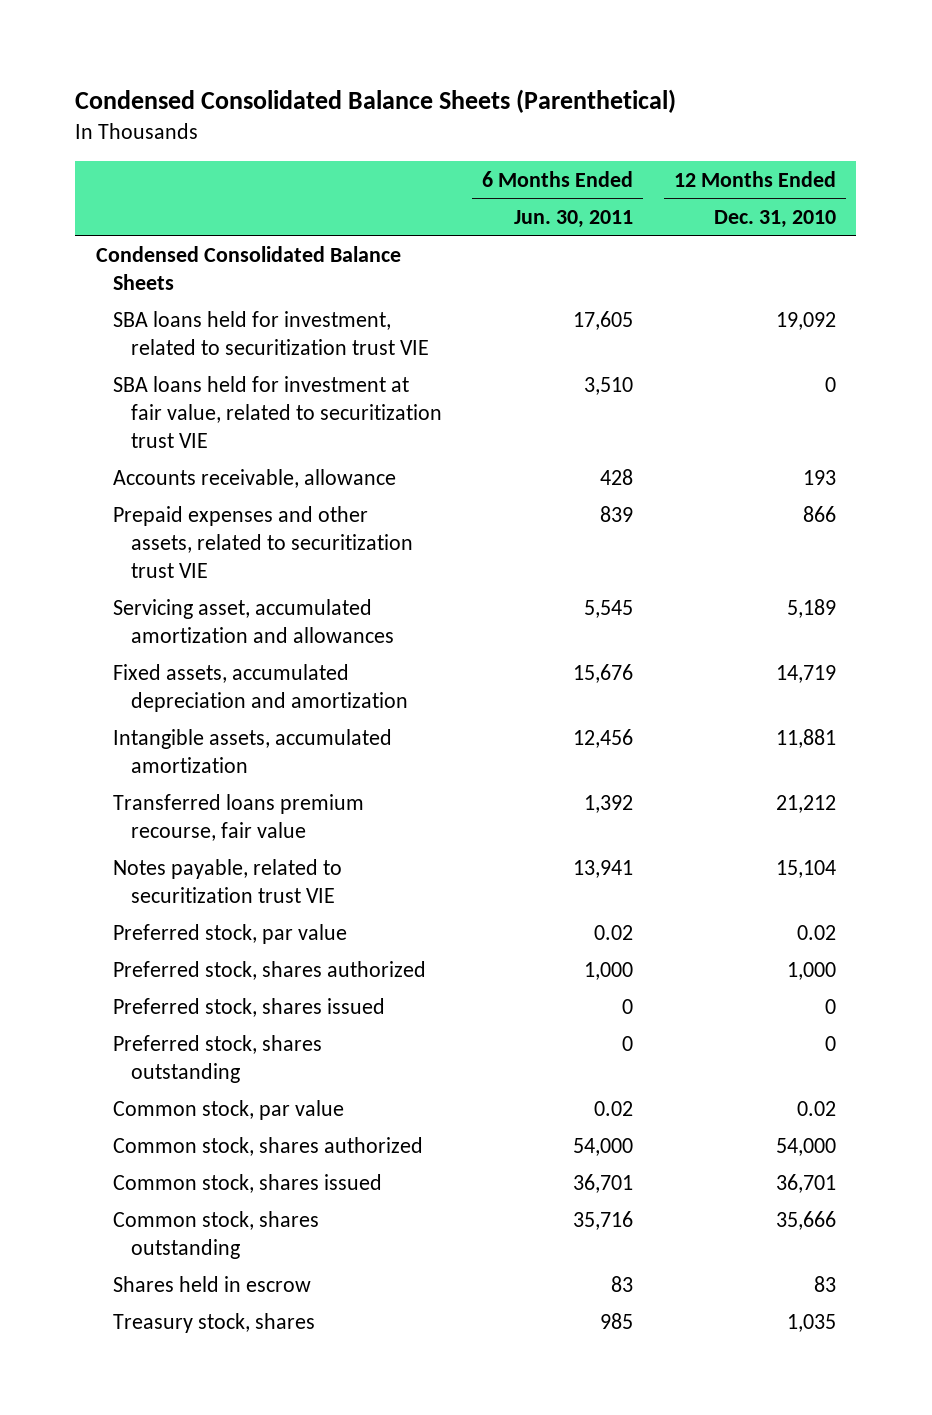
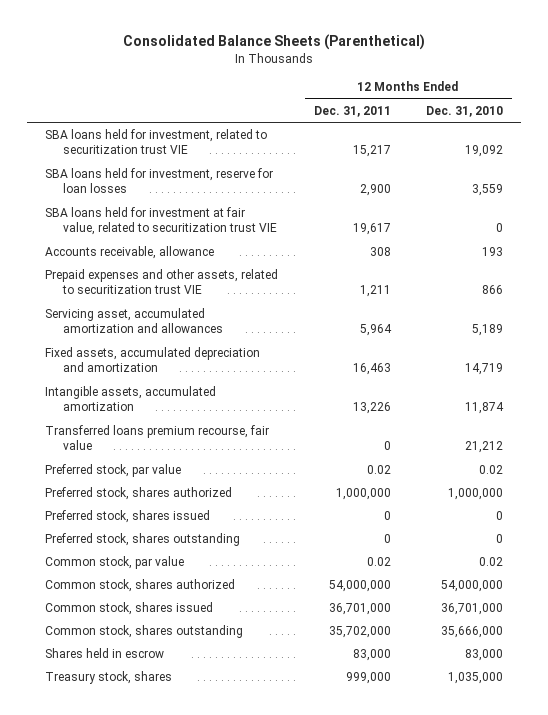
- Condensed Consolidated Balance Sheets (Parenthetical)
+ Consolidated Balance Sheets (Parenthetical)
- | 6 Months Ended Jun. 30, 2011 | 12 Months Ended Dec. 31, 2010
+ | 12 Months Ended Dec. 31, 2011 | 12 Months Ended Dec. 31, 2010
- Condensed Consolidated Balance Sheets
+ SBA loans held for investment, reserve for loan losses | 2,900 | 3,559
- Intangible assets, accumulated amortization | 12,456 | 11,881
+ Intangible assets, accumulated amortization | 13,226 | 11,874
- Notes payable, related to securitization trust VIE | 13,941 | 15,104
- Preferred stock, shares authorized | 1,000 | 1,000
+ Preferred stock, shares authorized | 1,000,000 | 1,000,000
- Common stock, shares authorized | 54,000 | 54,000
- Common stock, shares issued | 36,701 | 36,701
- Common stock, shares outstanding | 35,716 | 35,666
- Shares held in escrow | 83 | 83
- Treasury stock, shares | 985 | 1,035
+ Common stock, shares authorized | 54,000,000 | 54,000,000
+ Common stock, shares issued | 36,701,000 | 36,701,000
+ Common stock, shares outstanding | 35,702,000 | 35,666,000
+ Shares held in escrow | 83,000 | 83,000
+ Treasury stock, shares | 999,000 | 1,035,000

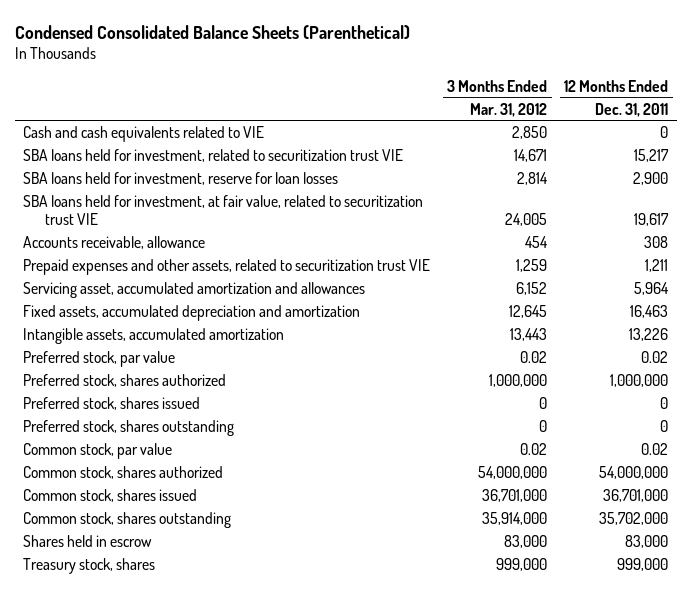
- Consolidated Balance Sheets (Parenthetical)
+ Condensed Consolidated Balance Sheets (Parenthetical)
- | 12 Months Ended Dec. 31, 2011 | 12 Months Ended Dec. 31, 2010
+ | 3 Months Ended Mar. 31, 2012 | 12 Months Ended Dec. 31, 2011
+ Cash and cash equivalents related to VIE | 2,850 | 0
- SBA loans held for investment at fair value, related to securitization trust VIE | 19,617 | 0
+ SBA loans held for investment, at fair value, related to securitization trust VIE | 24,005 | 19,617
- Transferred loans premium recourse, fair value | 0 | 21,212

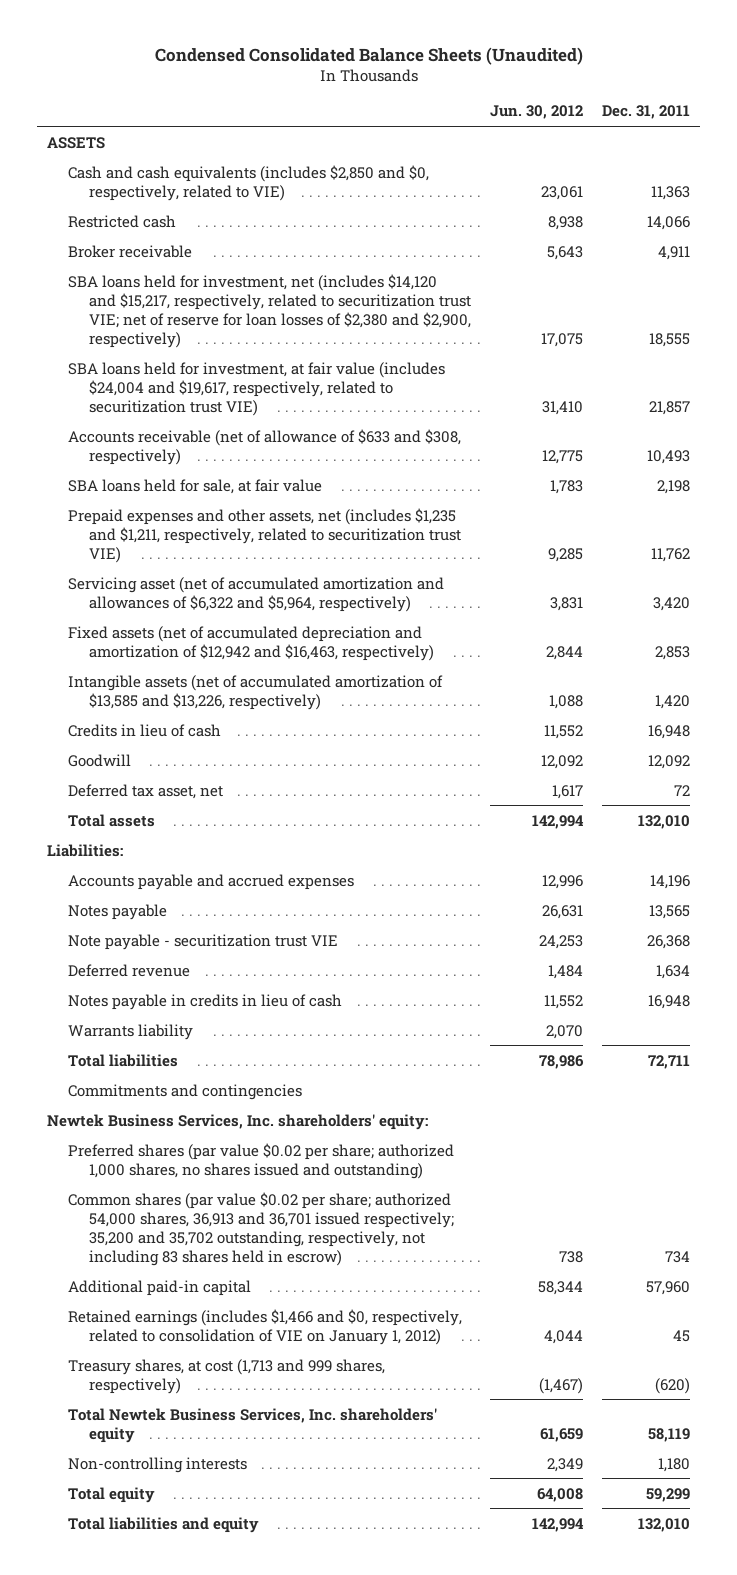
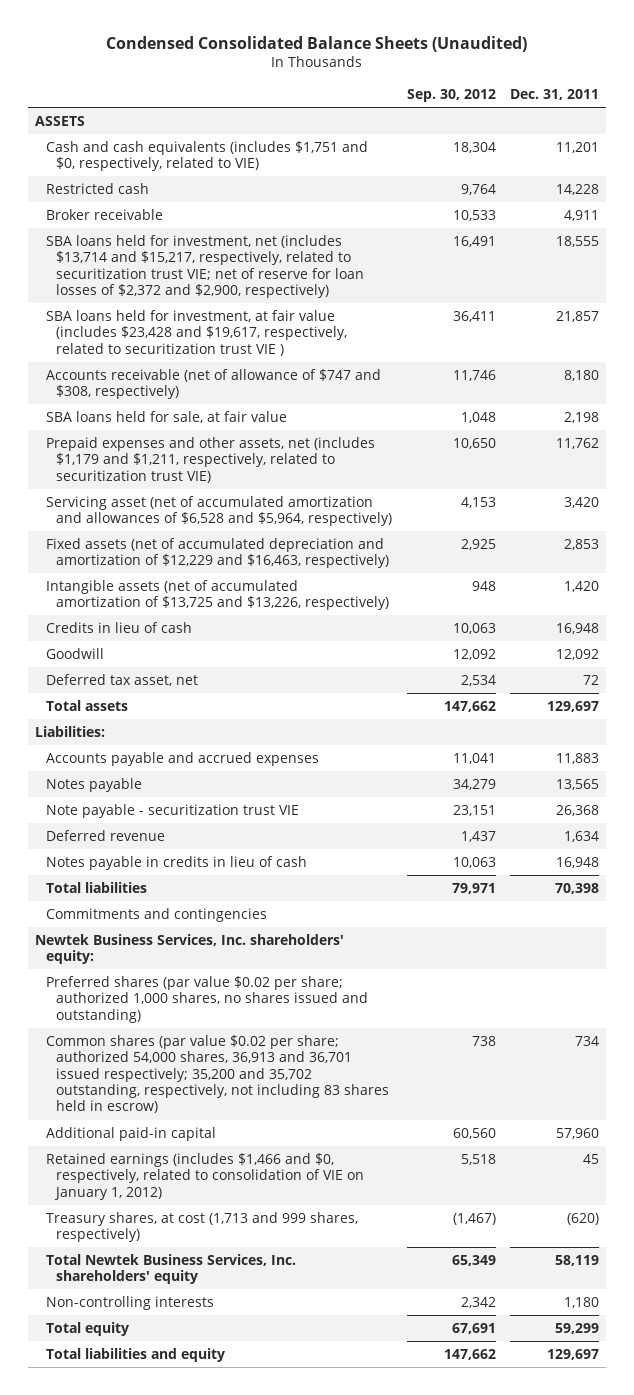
- | Jun. 30, 2012 | Dec. 31, 2011
+ | Sep. 30, 2012 | Dec. 31, 2011
- Cash and cash equivalents (includes $2,850 and $0, respectively, related to VIE) | 23,061 | 11,363
- Restricted cash | 8,938 | 14,066
+ Cash and cash equivalents (includes $1,751 and $0, respectively, related to VIE) | 18,304 | 11,201
+ Restricted cash | 9,764 | 14,228
- SBA loans held for investment, net (includes $14,120 and $15,217, respectively, related to securitization trust VIE; net of reserve for loan losses of $2,380 and $2,900, respectively) | 17,075 | 18,555
- SBA loans held for investment, at fair value (includes $24,004 and $19,617, respectively, related to securitization trust VIE) | 31,410 | 21,857
- Accounts receivable (net of allowance of $633 and $308, respectively) | 12,775 | 10,493
+ SBA loans held for investment, net (includes $13,714 and $15,217, respectively, related to securitization trust VIE; net of reserve for loan losses of $2,372 and $2,900, respectively) | 16,491 | 18,555
+ SBA loans held for investment, at fair value (includes $23,428 and $19,617, respectively, related to securitization trust VIE ) | 36,411 | 21,857
+ Accounts receivable (net of allowance of $747 and $308, respectively) | 11,746 | 8,180
- Prepaid expenses and other assets, net (includes $1,235 and $1,211, respectively, related to securitization trust VIE) | 9,285 | 11,762
- Servicing asset (net of accumulated amortization and allowances of $6,322 and $5,964, respectively) | 3,831 | 3,420
- Fixed assets (net of accumulated depreciation and amortization of $12,942 and $16,463, respectively) | 2,844 | 2,853
- Intangible assets (net of accumulated amortization of $13,585 and $13,226, respectively) | 1,088 | 1,420
+ Prepaid expenses and other assets, net (includes $1,179 and $1,211, respectively, related to securitization trust VIE) | 10,650 | 11,762
+ Servicing asset (net of accumulated amortization and allowances of $6,528 and $5,964, respectively) | 4,153 | 3,420
+ Fixed assets (net of accumulated depreciation and amortization of $12,229 and $16,463, respectively) | 2,925 | 2,853
+ Intangible assets (net of accumulated amortization of $13,725 and $13,226, respectively) | 948 | 1,420
- Total assets | 142,994 | 132,010
+ Total assets | 147,662 | 129,697
- Accounts payable and accrued expenses | 12,996 | 14,196
+ Accounts payable and accrued expenses | 11,041 | 11,883
- Warrants liability | 2,070 |
- Total liabilities | 78,986 | 72,711
+ Total liabilities | 79,971 | 70,398
- Total liabilities and equity | 142,994 | 132,010
+ Total liabilities and equity | 147,662 | 129,697

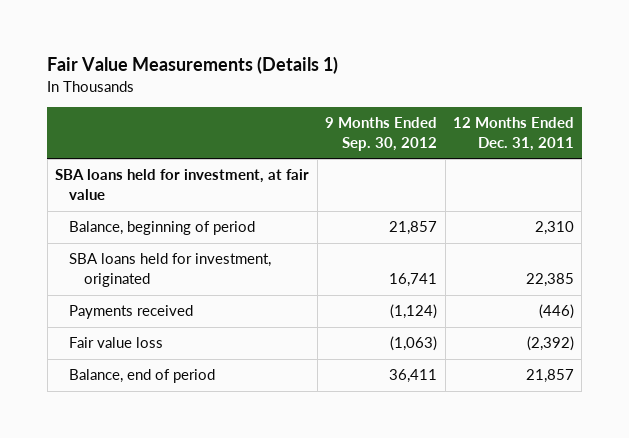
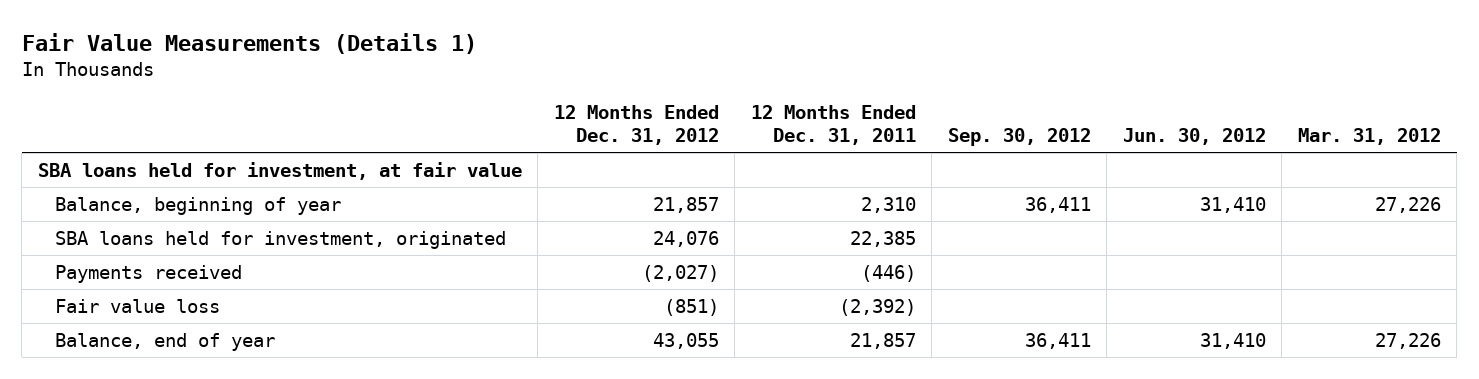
- | 9 Months Ended Sep. 30, 2012 | 12 Months Ended Dec. 31, 2011
+ | 12 Months Ended Dec. 31, 2012 | 12 Months Ended Dec. 31, 2011 | Sep. 30, 2012 | Jun. 30, 2012 | Mar. 31, 2012
- Balance, beginning of period | 21,857 | 2,310
+ Balance, beginning of year | 21,857 | 2,310 | 36,411 | 31,410 | 27,226
- Balance, end of period | 36,411 | 21,857
+ Balance, end of year | 43,055 | 21,857 | 36,411 | 31,410 | 27,226

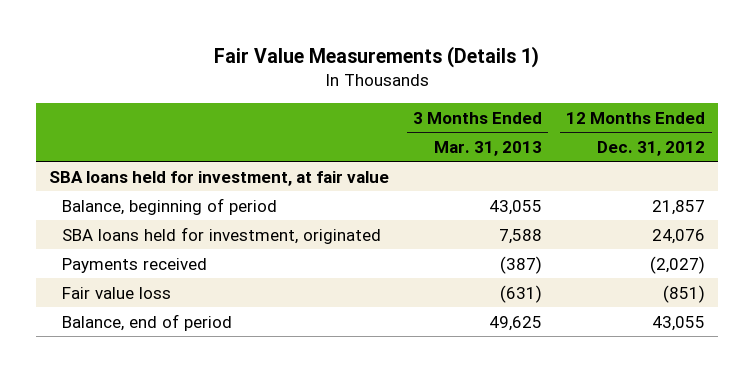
- | 12 Months Ended Dec. 31, 2012 | 12 Months Ended Dec. 31, 2011 | Sep. 30, 2012 | Jun. 30, 2012 | Mar. 31, 2012
+ | 3 Months Ended Mar. 31, 2013 | 12 Months Ended Dec. 31, 2012
- Balance, beginning of year | 21,857 | 2,310 | 36,411 | 31,410 | 27,226
+ Balance, beginning of period | 43,055 | 21,857
- Balance, end of year | 43,055 | 21,857 | 36,411 | 31,410 | 27,226
+ Balance, end of period | 49,625 | 43,055

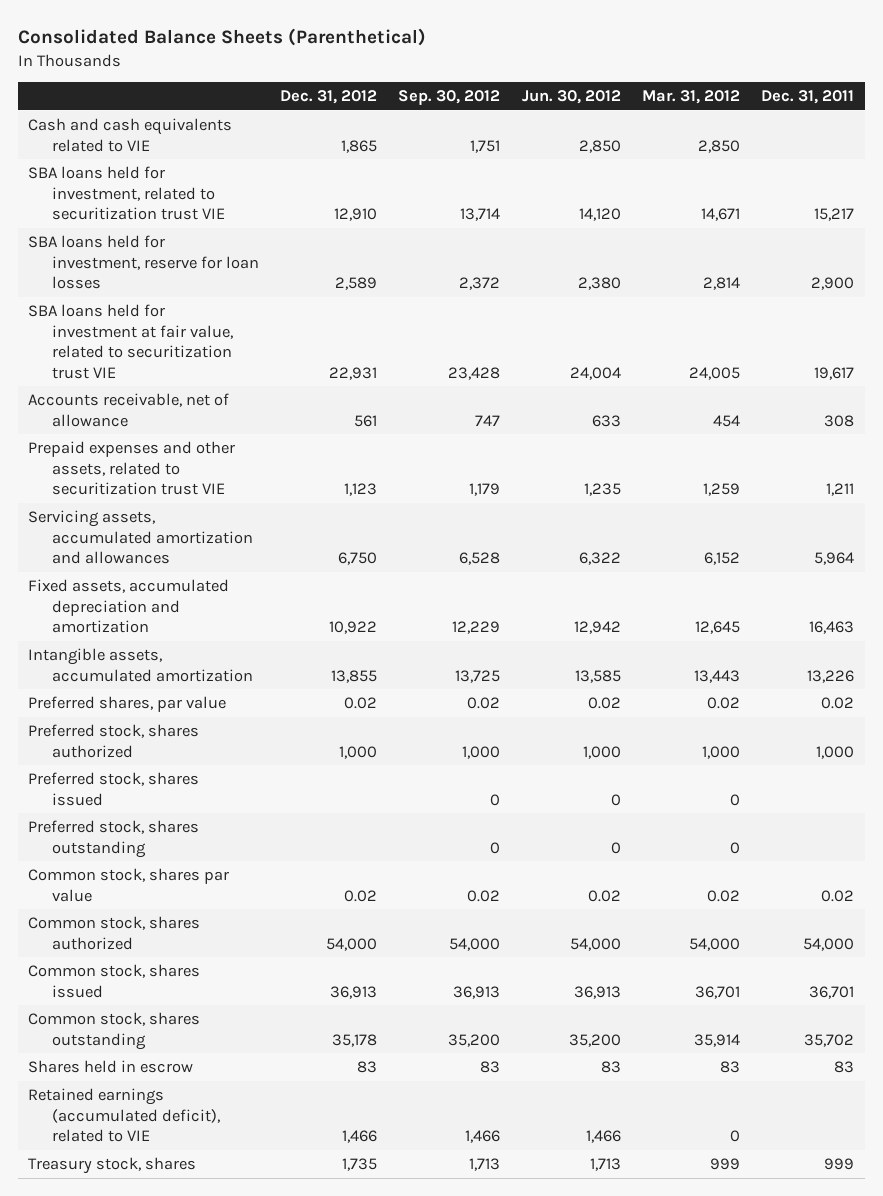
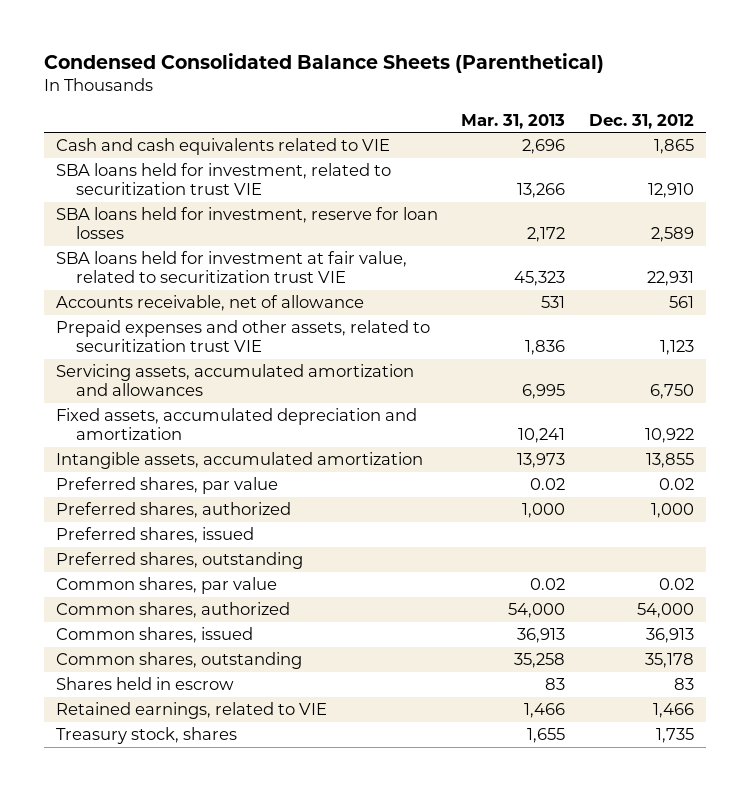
- Consolidated Balance Sheets (Parenthetical)
+ Condensed Consolidated Balance Sheets (Parenthetical)
- | Dec. 31, 2012 | Sep. 30, 2012 | Jun. 30, 2012 | Mar. 31, 2012 | Dec. 31, 2011
+ | Mar. 31, 2013 | Dec. 31, 2012
- Preferred stock, shares authorized | 1,000 | 1,000 | 1,000 | 1,000 | 1,000
- Preferred stock, shares issued | | 0 | 0 | 0 |
- Preferred stock, shares outstanding | | 0 | 0 | 0 |
- Common stock, shares par value | 0.02 | 0.02 | 0.02 | 0.02 | 0.02
- Common stock, shares authorized | 54,000 | 54,000 | 54,000 | 54,000 | 54,000
- Common stock, shares issued | 36,913 | 36,913 | 36,913 | 36,701 | 36,701
- Common stock, shares outstanding | 35,178 | 35,200 | 35,200 | 35,914 | 35,702
+ Preferred shares, authorized | 1,000 | 1,000
+ Preferred shares, issued
+ Preferred shares, outstanding
+ Common shares, par value | 0.02 | 0.02
+ Common shares, authorized | 54,000 | 54,000
+ Common shares, issued | 36,913 | 36,913
+ Common shares, outstanding | 35,258 | 35,178
- Retained earnings (accumulated deficit), related to VIE | 1,466 | 1,466 | 1,466 | 0 |
+ Retained earnings, related to VIE | 1,466 | 1,466

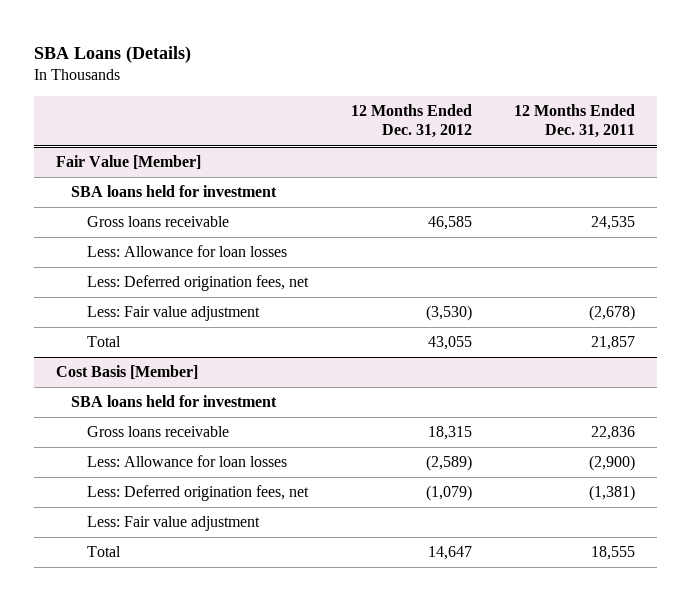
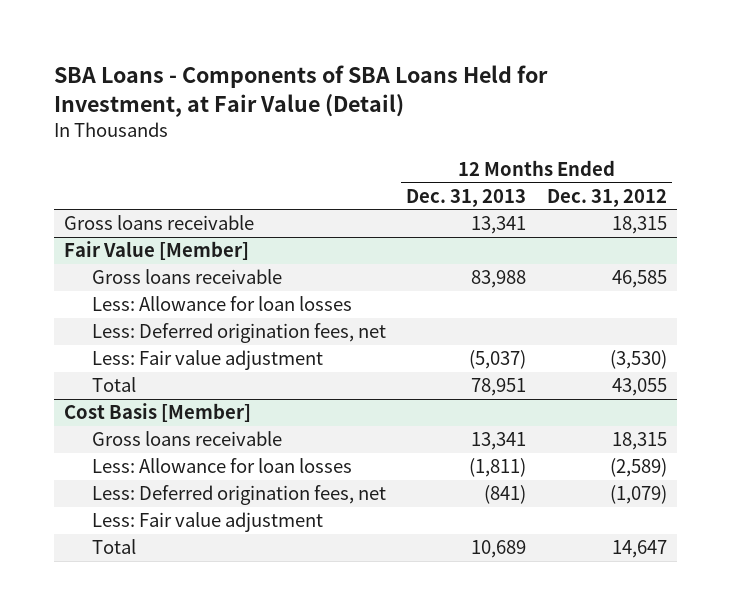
- SBA Loans (Details)
+ SBA Loans - Components of SBA Loans Held for Investment, at Fair Value (Detail)
- | 12 Months Ended Dec. 31, 2012 | 12 Months Ended Dec. 31, 2011
+ | 12 Months Ended Dec. 31, 2013 | 12 Months Ended Dec. 31, 2012
+ Gross loans receivable | 13,341 | 18,315
@ Fair Value [Member]
- SBA loans held for investment
@ Cost Basis [Member]
- SBA loans held for investment

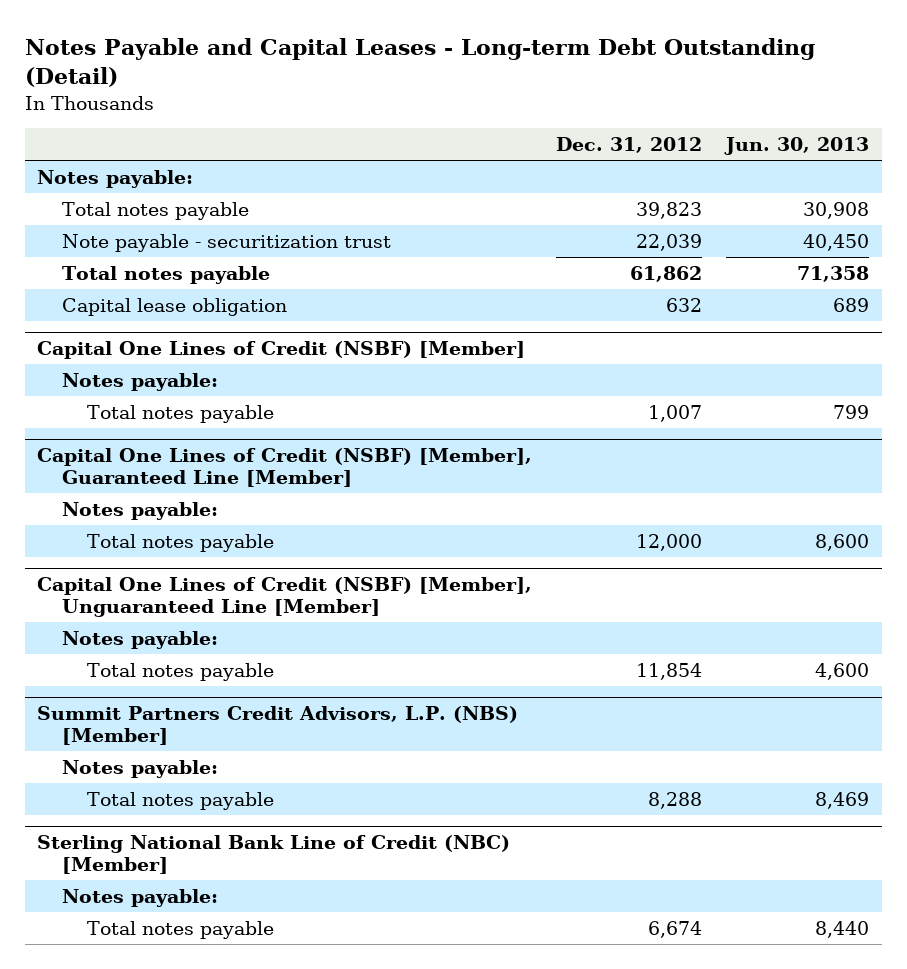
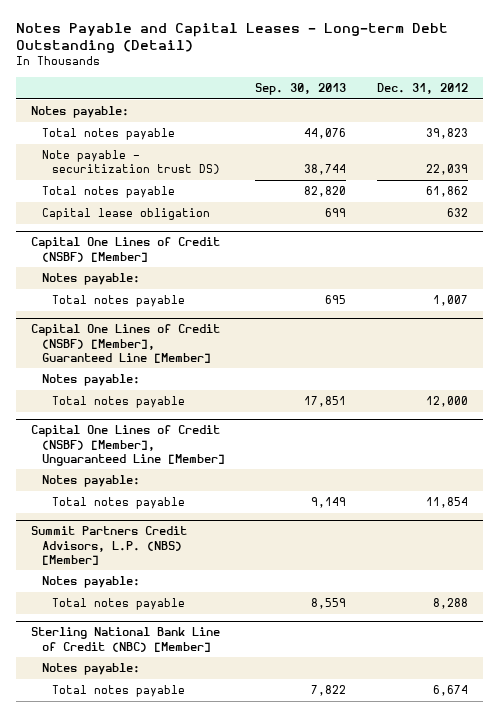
- | Dec. 31, 2012 | Jun. 30, 2013
+ | Sep. 30, 2013 | Dec. 31, 2012
- Note payable - securitization trust | 22,039 | 40,450
+ Note payable - securitization trust DS) | 38,744 | 22,039

